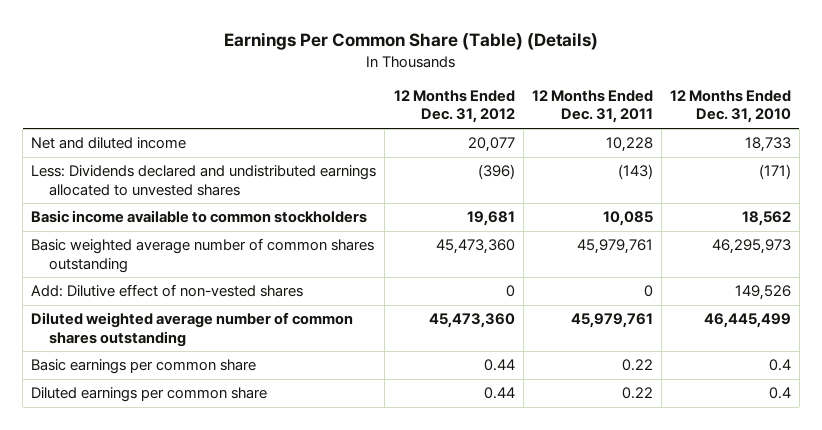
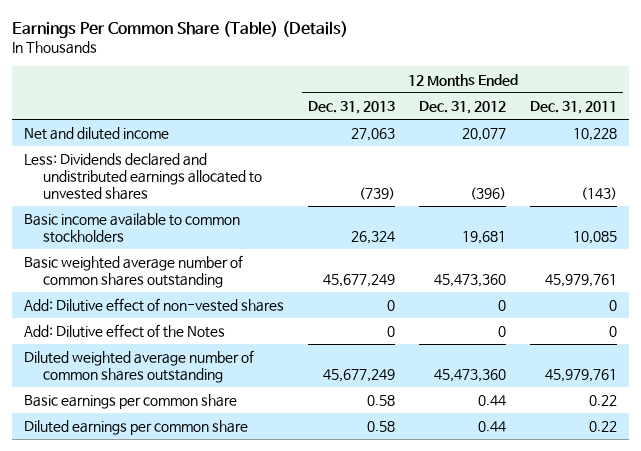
- | 12 Months Ended Dec. 31, 2012 | 12 Months Ended Dec. 31, 2011 | 12 Months Ended Dec. 31, 2010
+ | 12 Months Ended Dec. 31, 2013 | 12 Months Ended Dec. 31, 2012 | 12 Months Ended Dec. 31, 2011
+ Add: Dilutive effect of the Notes | 0 | 0 | 0

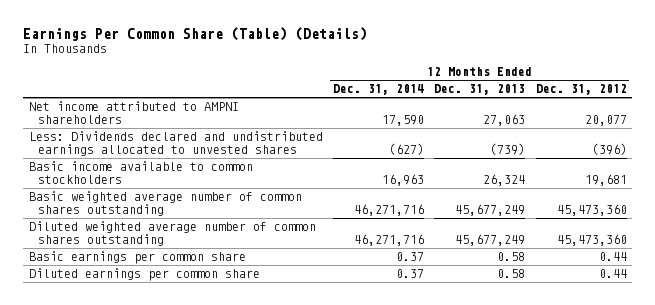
- | 12 Months Ended Dec. 31, 2013 | 12 Months Ended Dec. 31, 2012 | 12 Months Ended Dec. 31, 2011
+ | 12 Months Ended Dec. 31, 2014 | 12 Months Ended Dec. 31, 2013 | 12 Months Ended Dec. 31, 2012
- Net and diluted income | 27,063 | 20,077 | 10,228
+ Net income attributed to AMPNI shareholders | 17,590 | 27,063 | 20,077
- Add: Dilutive effect of non-vested shares | 0 | 0 | 0
- Add: Dilutive effect of the Notes | 0 | 0 | 0

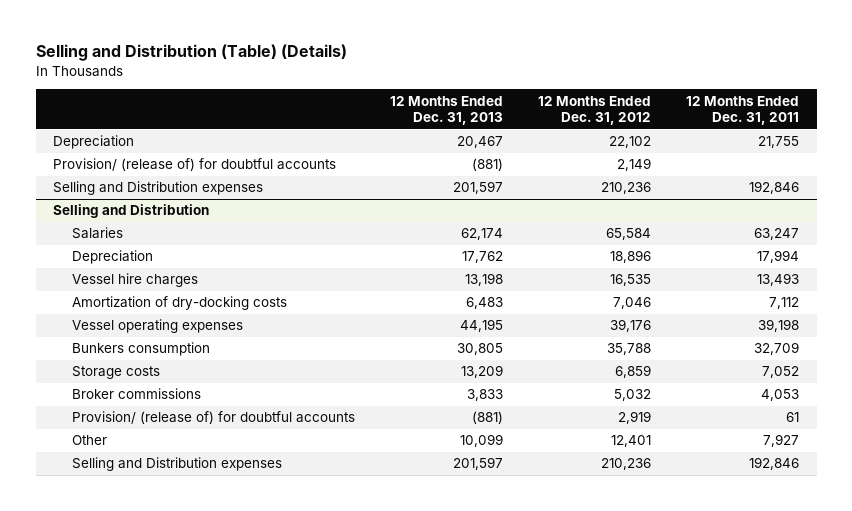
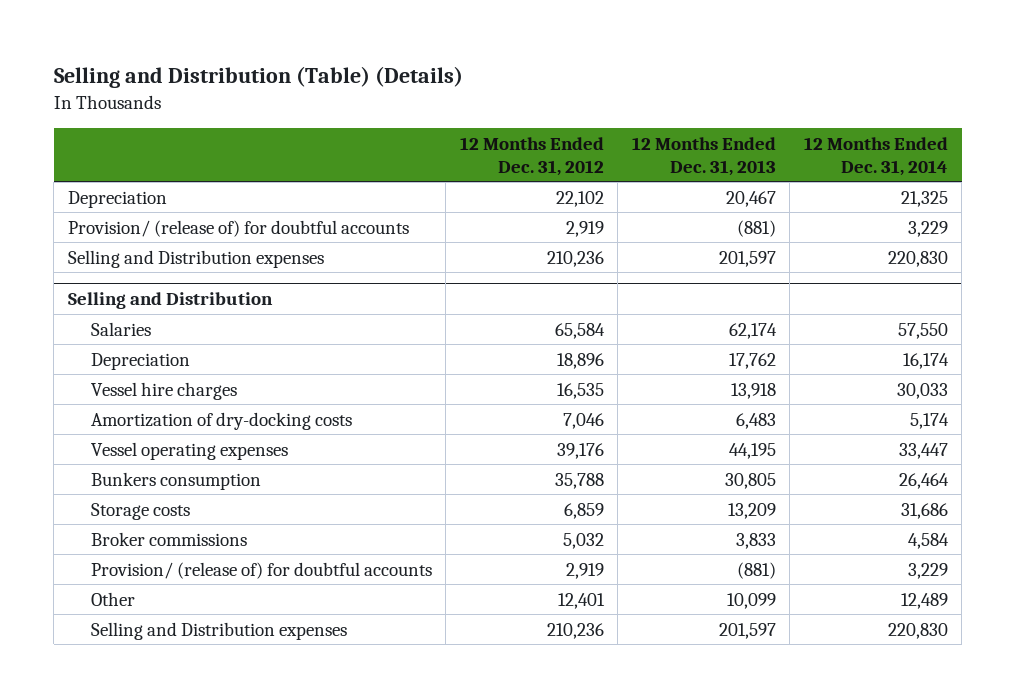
- | 12 Months Ended Dec. 31, 2013 | 12 Months Ended Dec. 31, 2012 | 12 Months Ended Dec. 31, 2011
+ | 12 Months Ended Dec. 31, 2012 | 12 Months Ended Dec. 31, 2013 | 12 Months Ended Dec. 31, 2014
- Provision/ (release of) for doubtful accounts | (881) | 2,149 |
+ Provision/ (release of) for doubtful accounts | 2,919 | (881) | 3,229
@ Selling and Distribution
- Vessel hire charges | 13,198 | 16,535 | 13,493
+ Vessel hire charges | 16,535 | 13,918 | 30,033

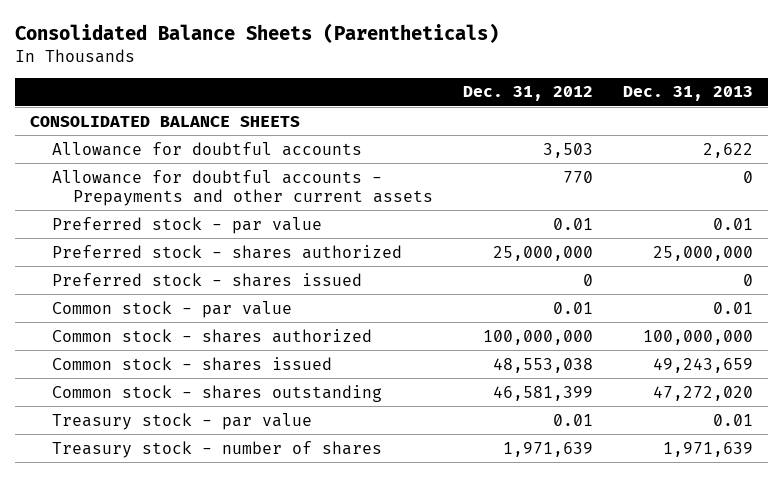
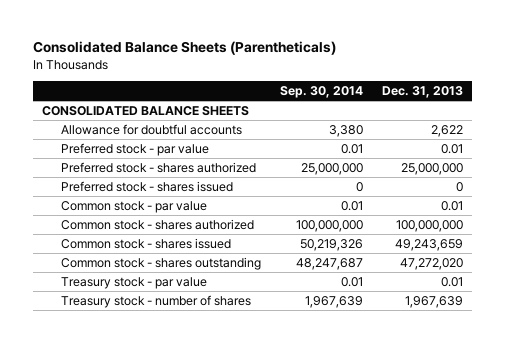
- | Dec. 31, 2012 | Dec. 31, 2013
+ | Sep. 30, 2014 | Dec. 31, 2013
- Allowance for doubtful accounts - Prepayments and other current assets | 770 | 0
- Treasury stock - number of shares | 1,971,639 | 1,971,639
+ Treasury stock - number of shares | 1,967,639 | 1,967,639

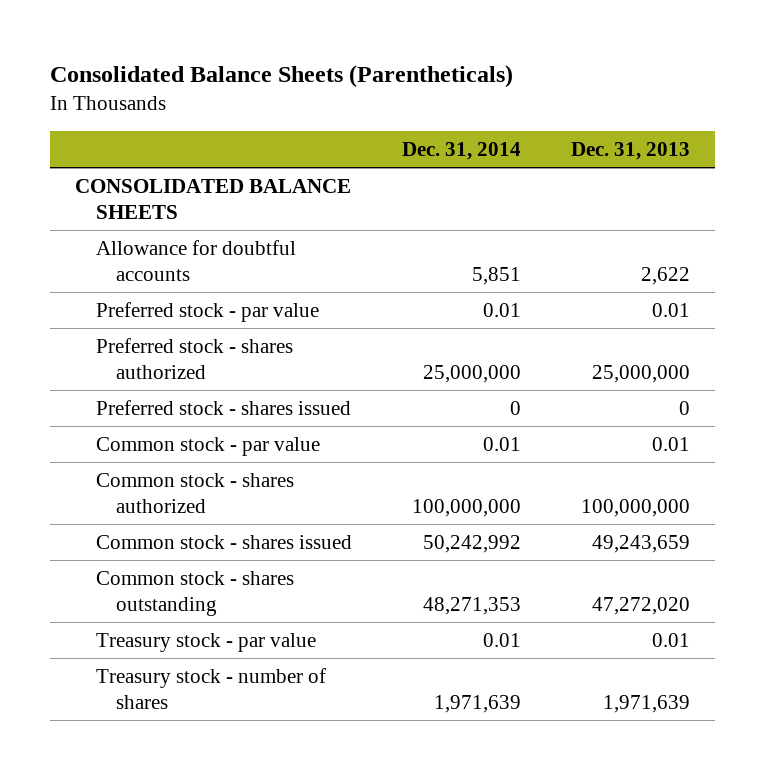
- | Sep. 30, 2014 | Dec. 31, 2013
+ | Dec. 31, 2014 | Dec. 31, 2013
- Treasury stock - number of shares | 1,967,639 | 1,967,639
+ Treasury stock - number of shares | 1,971,639 | 1,971,639

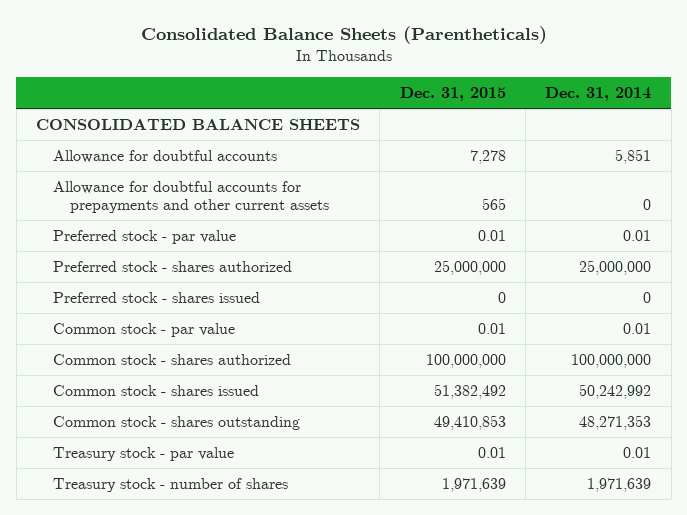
- | Dec. 31, 2014 | Dec. 31, 2013
+ | Dec. 31, 2015 | Dec. 31, 2014
+ Allowance for doubtful accounts for prepayments and other current assets | 565 | 0

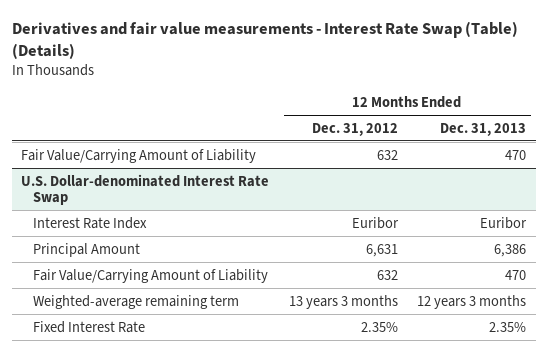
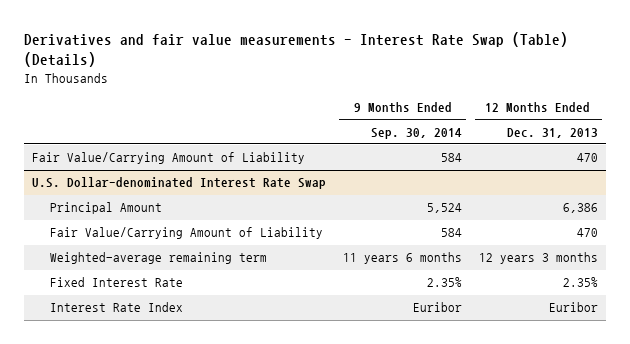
- | 12 Months Ended Dec. 31, 2012 | 12 Months Ended Dec. 31, 2013
+ | 9 Months Ended Sep. 30, 2014 | 12 Months Ended Dec. 31, 2013
@ U.S. Dollar-denominated Interest Rate Swap
moved down: Interest Rate Index | Euribor | Euribor

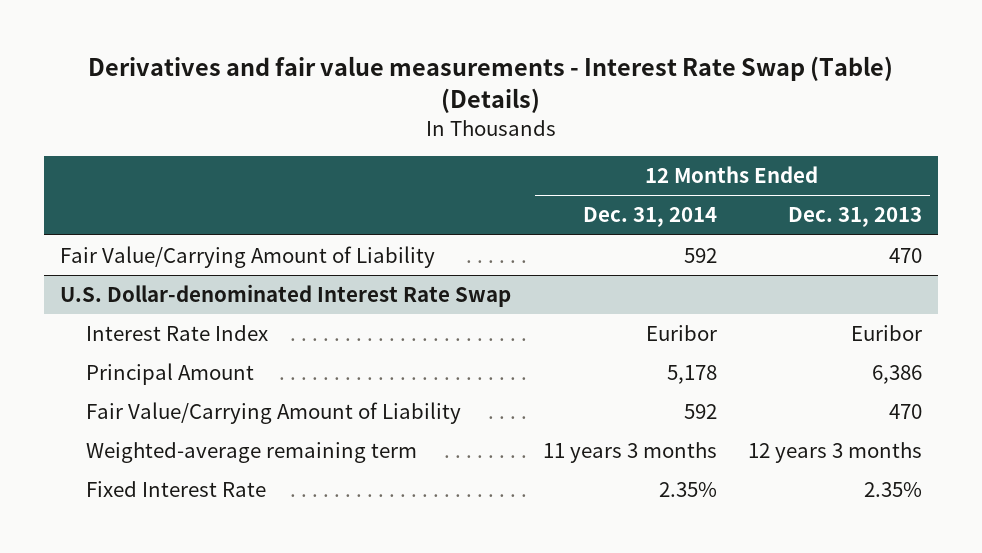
- | 9 Months Ended Sep. 30, 2014 | 12 Months Ended Dec. 31, 2013
+ | 12 Months Ended Dec. 31, 2014 | 12 Months Ended Dec. 31, 2013
@ U.S. Dollar-denominated Interest Rate Swap
moved up: Interest Rate Index | Euribor | Euribor

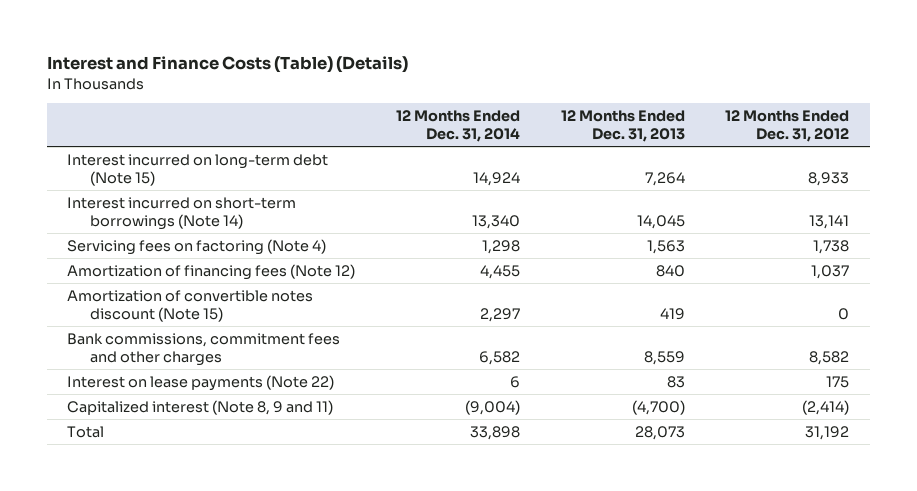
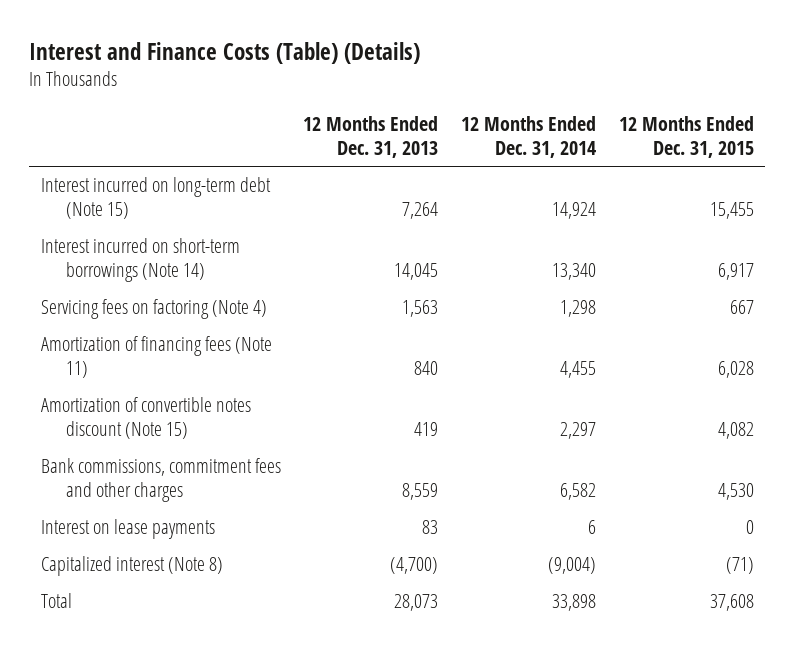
- | 12 Months Ended Dec. 31, 2014 | 12 Months Ended Dec. 31, 2013 | 12 Months Ended Dec. 31, 2012
+ | 12 Months Ended Dec. 31, 2013 | 12 Months Ended Dec. 31, 2014 | 12 Months Ended Dec. 31, 2015
- Amortization of financing fees (Note 12) | 4,455 | 840 | 1,037
+ Amortization of financing fees (Note 11) | 840 | 4,455 | 6,028
- Interest on lease payments (Note 22) | 6 | 83 | 175
- Capitalized interest (Note 8, 9 and 11) | (9,004) | (4,700) | (2,414)
+ Interest on lease payments | 83 | 6 | 0
+ Capitalized interest (Note 8) | (4,700) | (9,004) | (71)

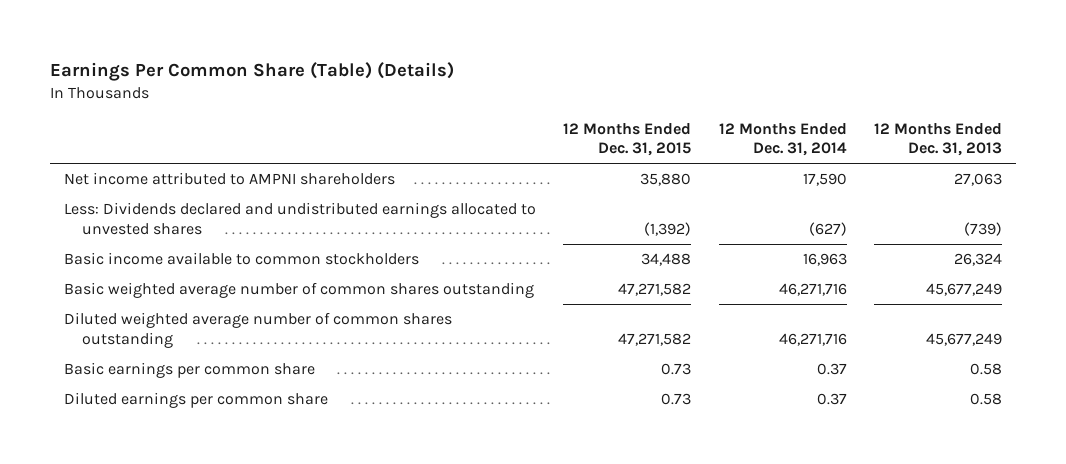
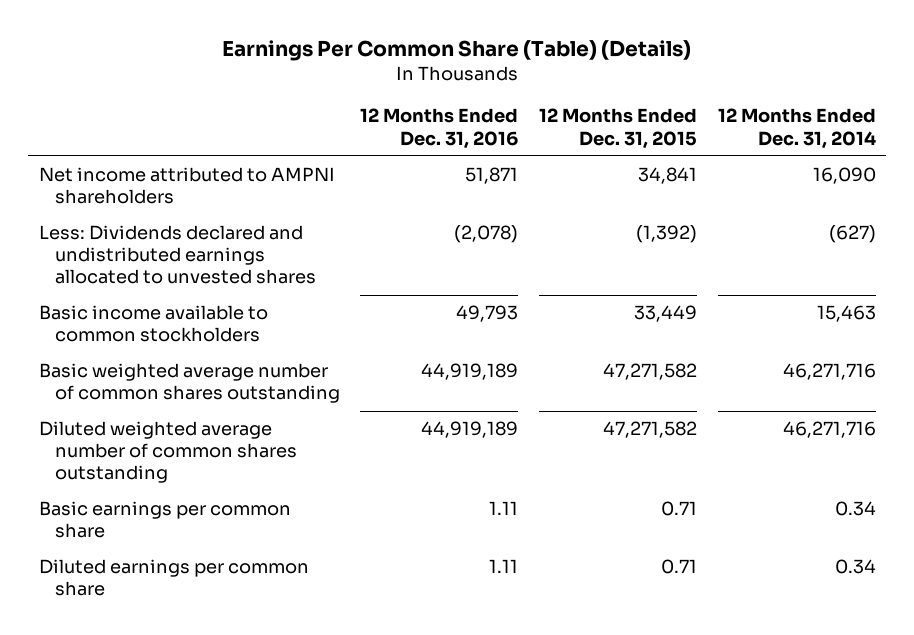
- | 12 Months Ended Dec. 31, 2015 | 12 Months Ended Dec. 31, 2014 | 12 Months Ended Dec. 31, 2013
+ | 12 Months Ended Dec. 31, 2016 | 12 Months Ended Dec. 31, 2015 | 12 Months Ended Dec. 31, 2014
- Net income attributed to AMPNI shareholders | 35,880 | 17,590 | 27,063
+ Net income attributed to AMPNI shareholders | 51,871 | 34,841 | 16,090
- Basic income available to common stockholders | 34,488 | 16,963 | 26,324
+ Basic income available to common stockholders | 49,793 | 33,449 | 15,463
- Basic earnings per common share | 0.73 | 0.37 | 0.58
- Diluted earnings per common share | 0.73 | 0.37 | 0.58
+ Basic earnings per common share | 1.11 | 0.71 | 0.34
+ Diluted earnings per common share | 1.11 | 0.71 | 0.34

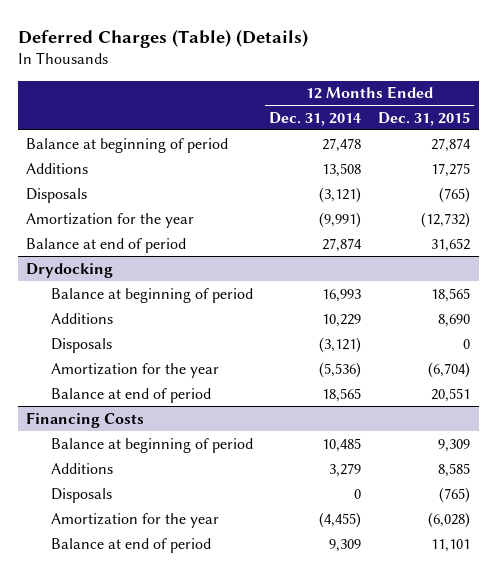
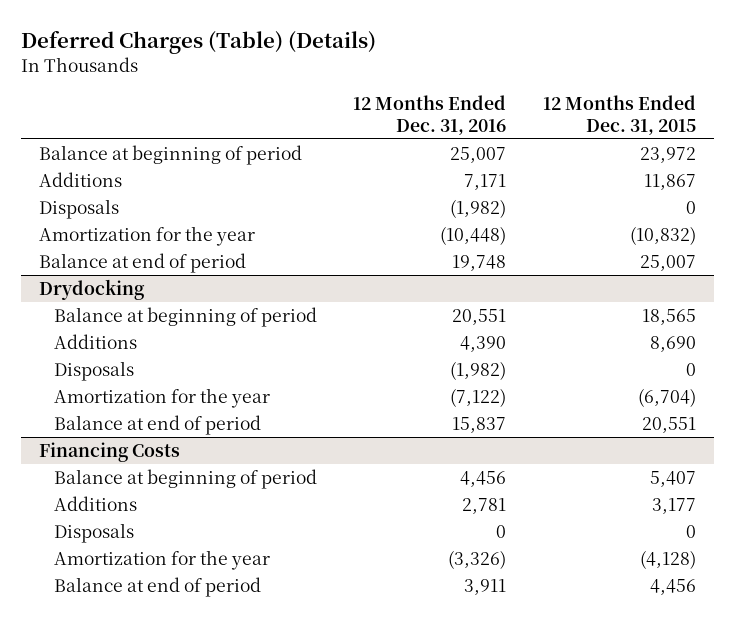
- | 12 Months Ended Dec. 31, 2014 | 12 Months Ended Dec. 31, 2015
+ | 12 Months Ended Dec. 31, 2016 | 12 Months Ended Dec. 31, 2015
- Balance at beginning of period | 27,478 | 27,874
- Additions | 13,508 | 17,275
- Disposals | (3,121) | (765)
- Amortization for the year | (9,991) | (12,732)
- Balance at end of period | 27,874 | 31,652
+ Balance at beginning of period | 25,007 | 23,972
+ Additions | 7,171 | 11,867
+ Disposals | (1,982) | 0
+ Amortization for the year | (10,448) | (10,832)
+ Balance at end of period | 19,748 | 25,007
@ Financing Costs
- Balance at beginning of period | 10,485 | 9,309
- Additions | 3,279 | 8,585
- Disposals | 0 | (765)
- Amortization for the year | (4,455) | (6,028)
- Balance at end of period | 9,309 | 11,101
+ Balance at beginning of period | 4,456 | 5,407
+ Additions | 2,781 | 3,177
+ Disposals | 0 | 0
+ Amortization for the year | (3,326) | (4,128)
+ Balance at end of period | 3,911 | 4,456

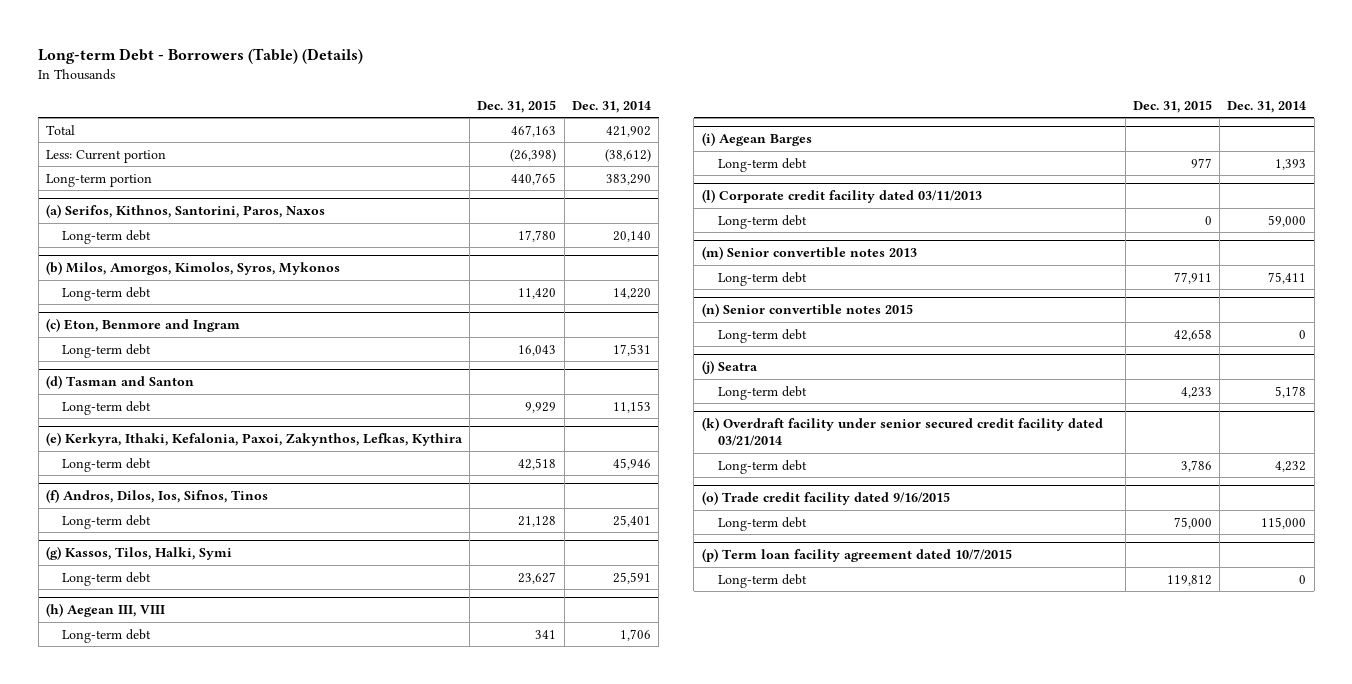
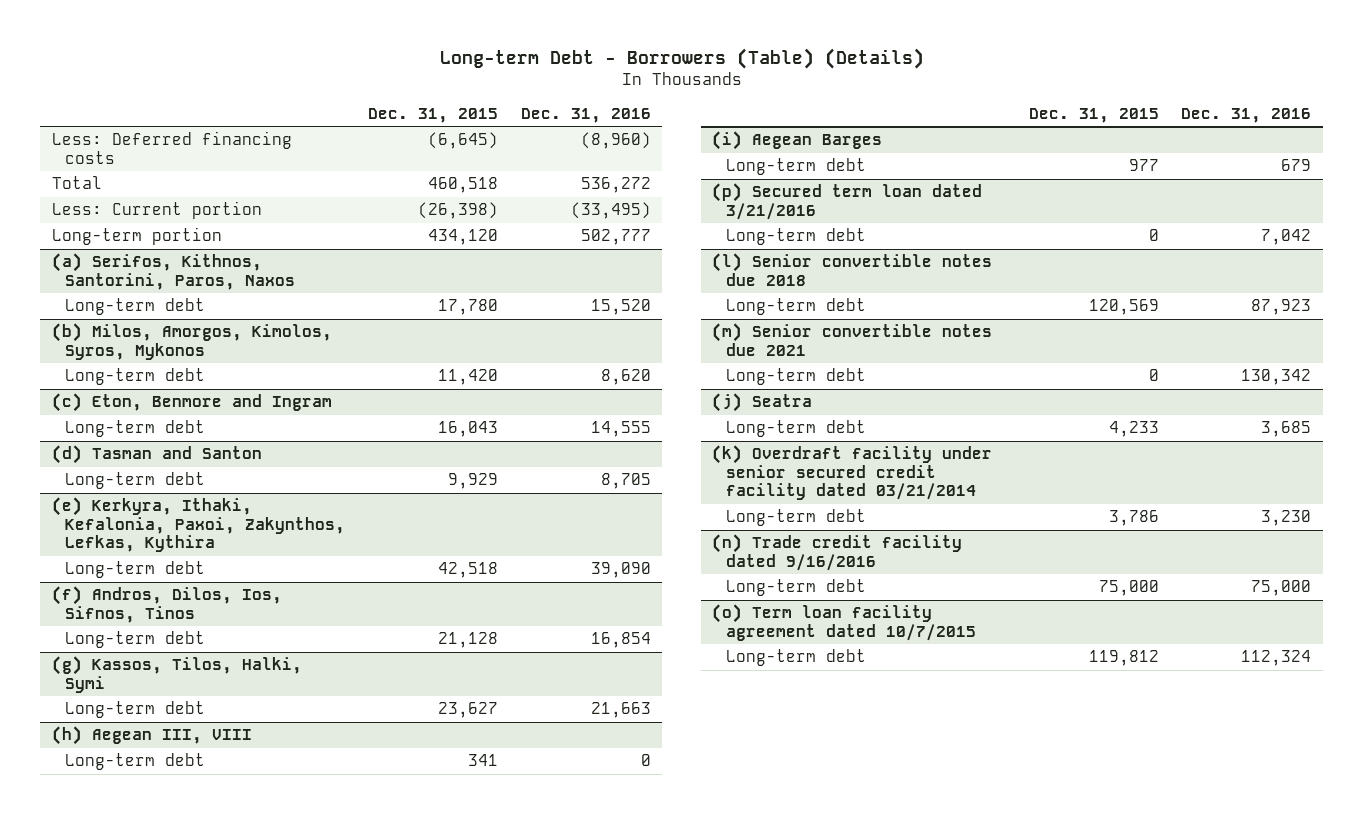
- | Dec. 31, 2015 | Dec. 31, 2014
+ | Dec. 31, 2015 | Dec. 31, 2016
- Total | 467,163 | 421,902
+ Less: Deferred financing costs | (6,645) | (8,960)
+ Total | 460,518 | 536,272
- Long-term portion | 440,765 | 383,290
+ Long-term portion | 434,120 | 502,777
- (l) Corporate credit facility dated 03/11/2013
+ (p) Secured term loan dated 3/21/2016
- (m) Senior convertible notes 2013
- Long-term debt | 77,911 | 75,411
- (n) Senior convertible notes 2015
- Long-term debt | 42,658 | 0
+ (l) Senior convertible notes due 2018
+ Long-term debt | 120,569 | 87,923
+ (m) Senior convertible notes due 2021
+ Long-term debt | 0 | 130,342
- (o) Trade credit facility dated 9/16/2015
+ (n) Trade credit facility dated 9/16/2016
- (p) Term loan facility agreement dated 10/7/2015
+ (o) Term loan facility agreement dated 10/7/2015

